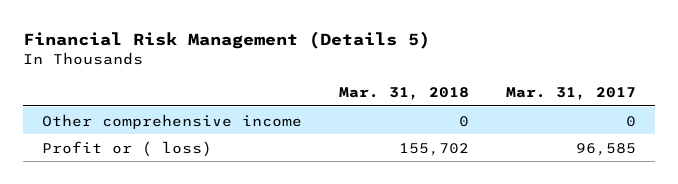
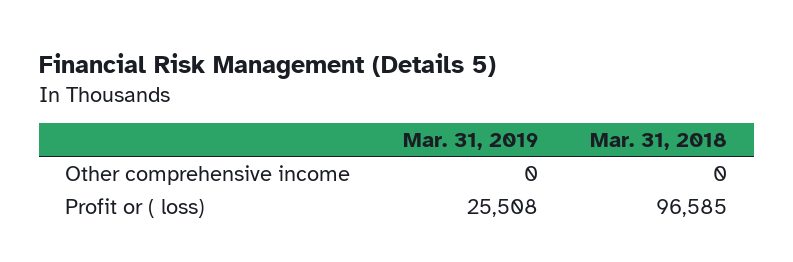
- | Mar. 31, 2018 | Mar. 31, 2017
+ | Mar. 31, 2019 | Mar. 31, 2018
- Profit or ( loss) | 155,702 | 96,585
+ Profit or ( loss) | 25,508 | 96,585

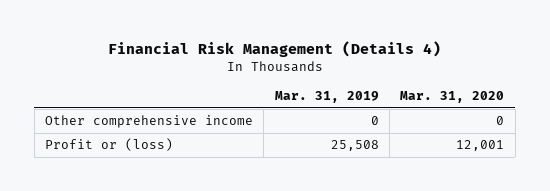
- Financial Risk Management (Details 5)
+ Financial Risk Management (Details 4)
- | Mar. 31, 2019 | Mar. 31, 2018
+ | Mar. 31, 2019 | Mar. 31, 2020
- Profit or ( loss) | 25,508 | 96,585
+ Profit or (loss) | 25,508 | 12,001

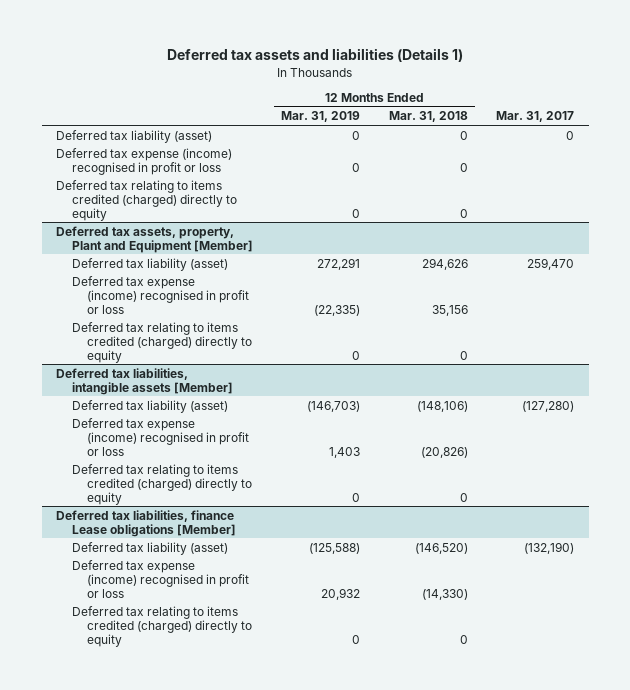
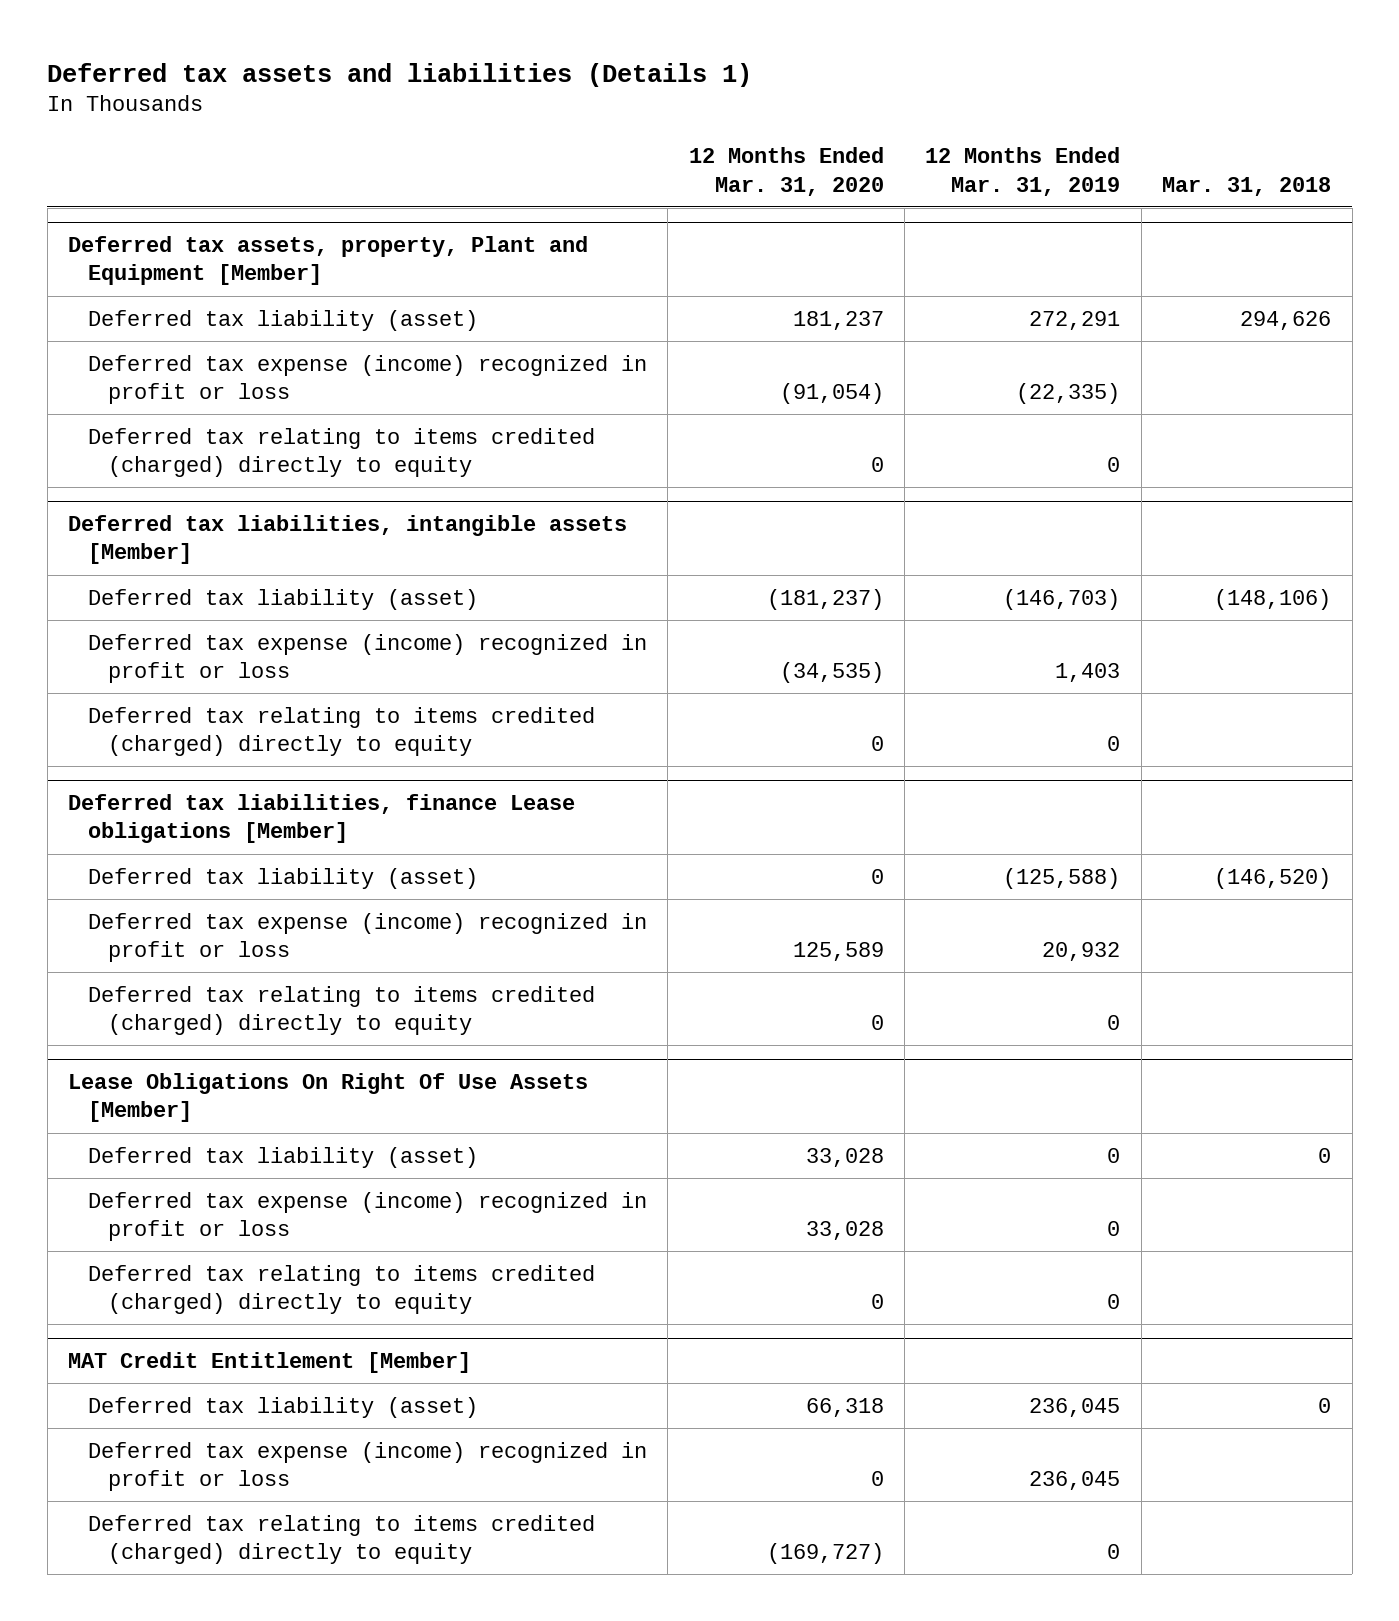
- | 12 Months Ended Mar. 31, 2019 | 12 Months Ended Mar. 31, 2018 | Mar. 31, 2017
+ | 12 Months Ended Mar. 31, 2020 | 12 Months Ended Mar. 31, 2019 | Mar. 31, 2018
- Deferred tax liability (asset) | 0 | 0 | 0
- Deferred tax expense (income) recognised in profit or loss | 0 | 0 |
- Deferred tax relating to items credited (charged) directly to equity | 0 | 0 |
@ Deferred tax assets, property, Plant and Equipment [Member]
- Deferred tax expense (income) recognised in profit or loss | (22,335) | 35,156 |
+ Deferred tax expense (income) recognized in profit or loss | (91,054) | (22,335) |
@ Deferred tax liabilities, intangible assets [Member]
- Deferred tax expense (income) recognised in profit or loss | 1,403 | (20,826) |
+ Deferred tax expense (income) recognized in profit or loss | (34,535) | 1,403 |
@ Deferred tax liabilities, finance Lease obligations [Member]
- Deferred tax expense (income) recognised in profit or loss | 20,932 | (14,330) |
+ Deferred tax expense (income) recognized in profit or loss | 125,589 | 20,932 |
+ Lease Obligations On Right Of Use Assets [Member]
+ Deferred tax liability (asset) | 33,028 | 0 | 0
+ Deferred tax expense (income) recognized in profit or loss | 33,028 | 0 |
+ Deferred tax relating to items credited (charged) directly to equity | 0 | 0 |
+ MAT Credit Entitlement [Member]
+ Deferred tax liability (asset) | 66,318 | 236,045 | 0
+ Deferred tax expense (income) recognized in profit or loss | 0 | 236,045 |
+ Deferred tax relating to items credited (charged) directly to equity | (169,727) | 0 |

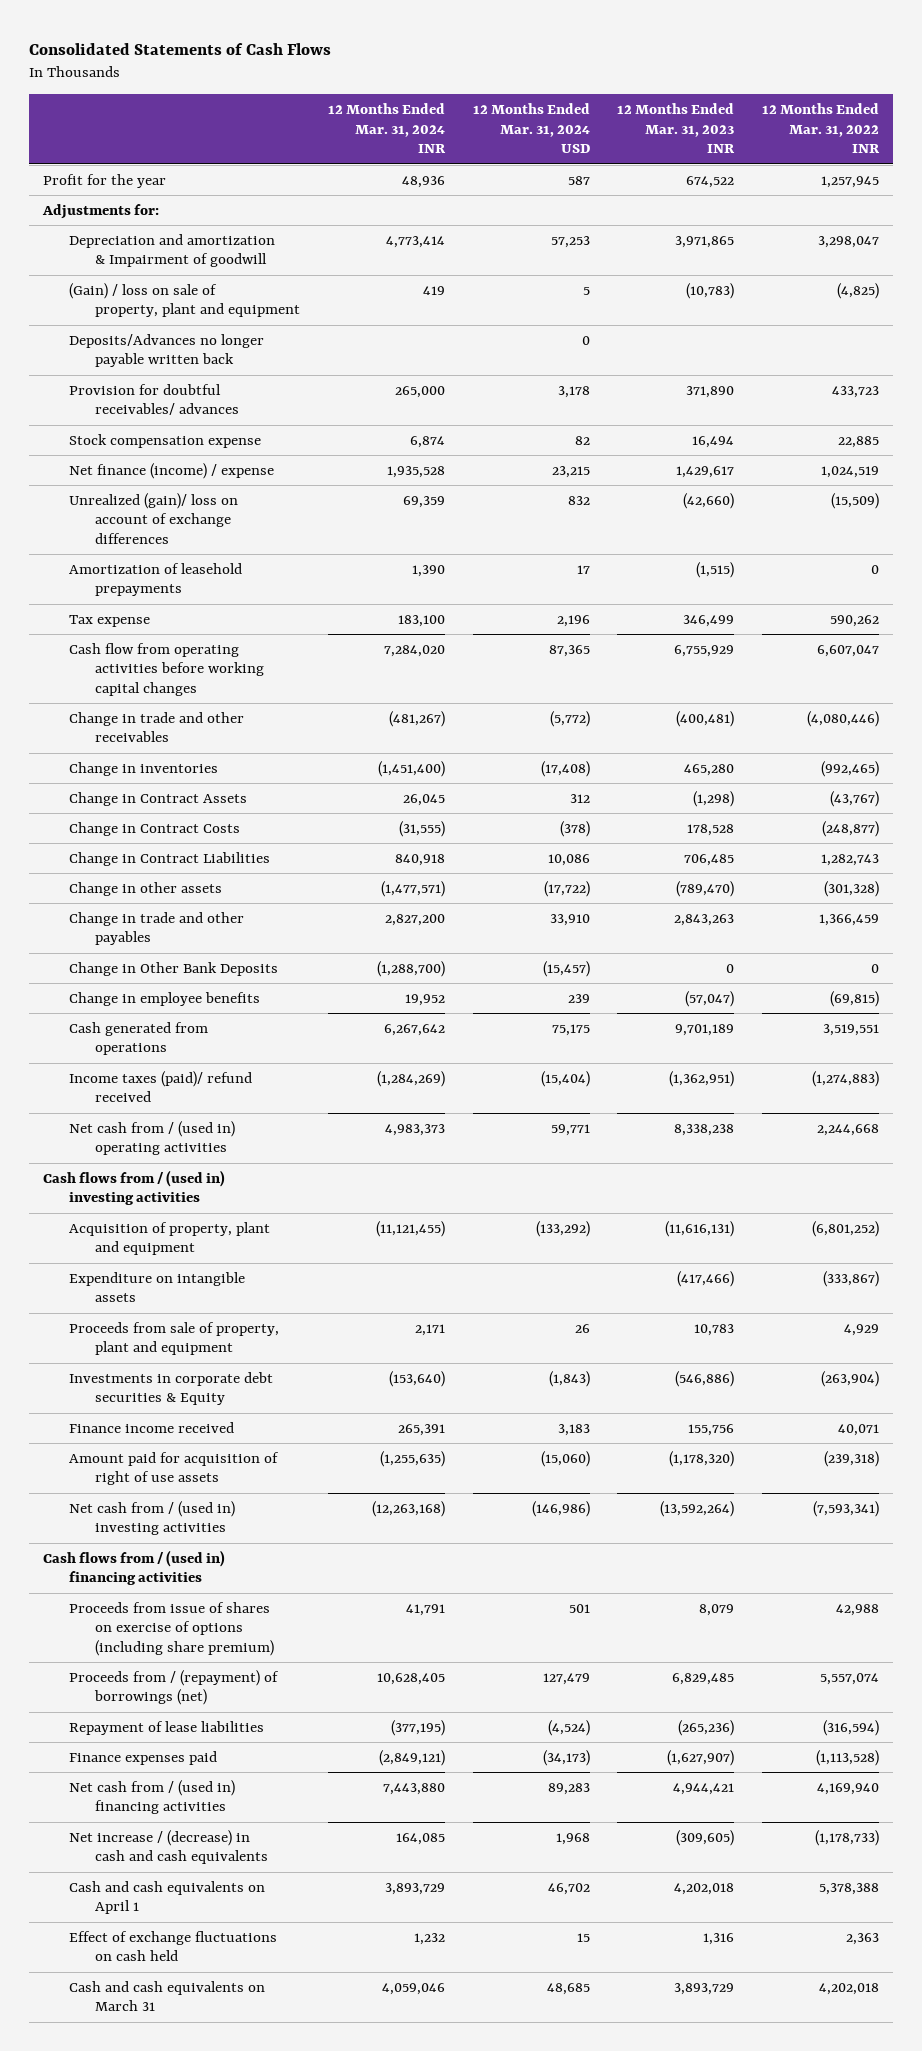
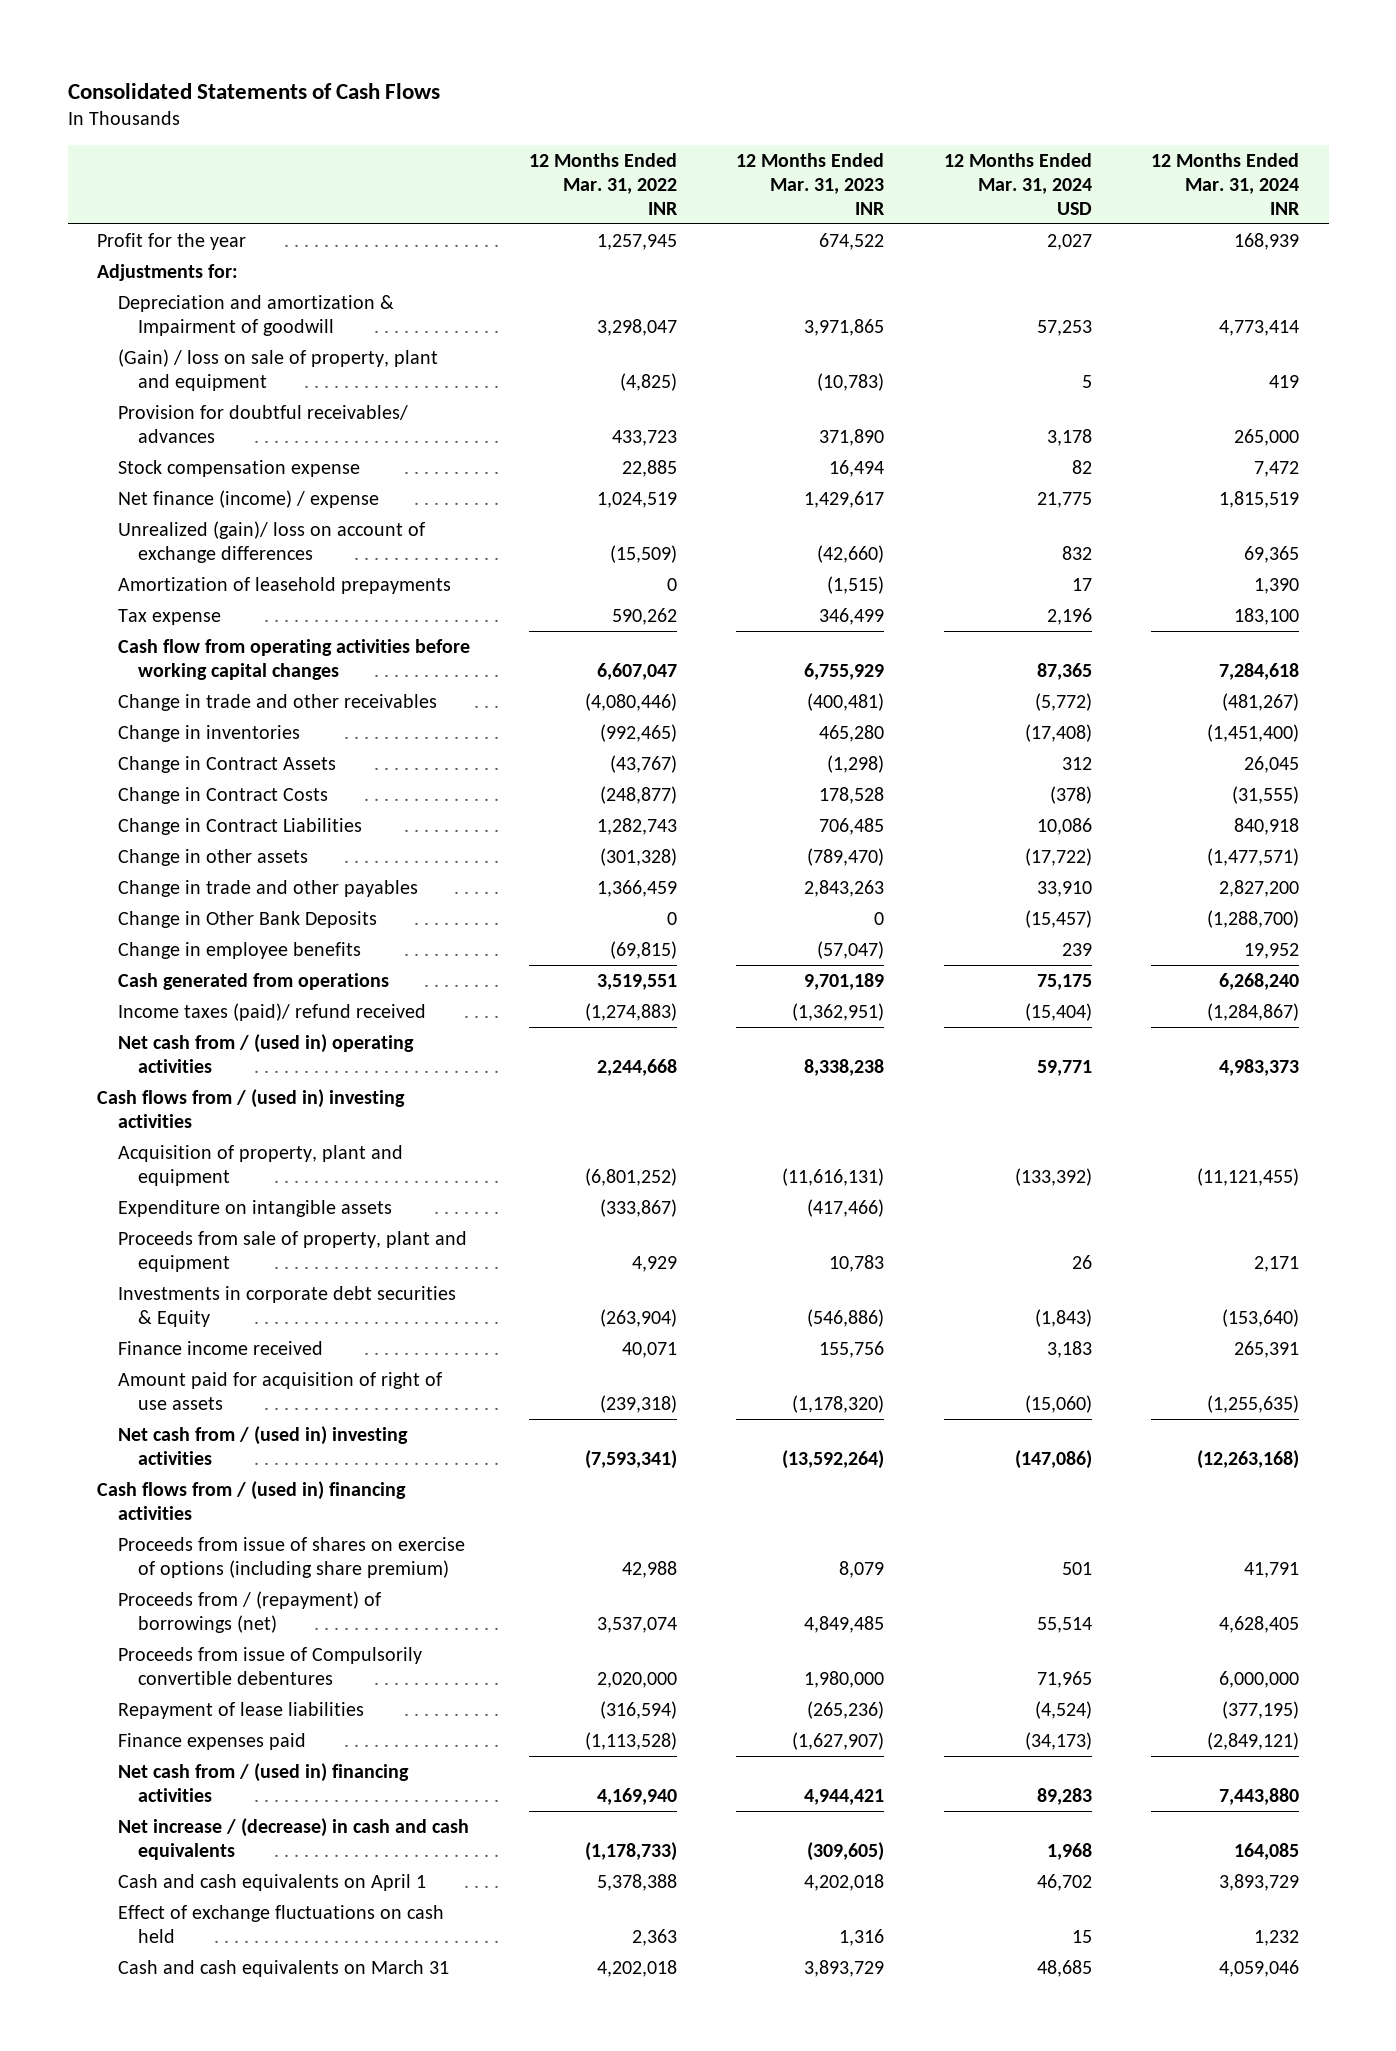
- | 12 Months Ended Mar. 31, 2024 INR | 12 Months Ended Mar. 31, 2024 USD | 12 Months Ended Mar. 31, 2023 INR | 12 Months Ended Mar. 31, 2022 INR
+ | 12 Months Ended Mar. 31, 2022 INR | 12 Months Ended Mar. 31, 2023 INR | 12 Months Ended Mar. 31, 2024 USD | 12 Months Ended Mar. 31, 2024 INR
- Profit for the year | 48,936 | 587 | 674,522 | 1,257,945
+ Profit for the year | 1,257,945 | 674,522 | 2,027 | 168,939
- Deposits/Advances no longer payable written back | | 0 | |
- Stock compensation expense | 6,874 | 82 | 16,494 | 22,885
- Net finance (income) / expense | 1,935,528 | 23,215 | 1,429,617 | 1,024,519
- Unrealized (gain)/ loss on account of exchange differences | 69,359 | 832 | (42,660) | (15,509)
+ Stock compensation expense | 22,885 | 16,494 | 82 | 7,472
+ Net finance (income) / expense | 1,024,519 | 1,429,617 | 21,775 | 1,815,519
+ Unrealized (gain)/ loss on account of exchange differences | (15,509) | (42,660) | 832 | 69,365
- Cash flow from operating activities before working capital changes | 7,284,020 | 87,365 | 6,755,929 | 6,607,047
+ Cash flow from operating activities before working capital changes | 6,607,047 | 6,755,929 | 87,365 | 7,284,618
- Cash generated from operations | 6,267,642 | 75,175 | 9,701,189 | 3,519,551
- Income taxes (paid)/ refund received | (1,284,269) | (15,404) | (1,362,951) | (1,274,883)
+ Cash generated from operations | 3,519,551 | 9,701,189 | 75,175 | 6,268,240
+ Income taxes (paid)/ refund received | (1,274,883) | (1,362,951) | (15,404) | (1,284,867)
- Acquisition of property, plant and equipment | (11,121,455) | (133,292) | (11,616,131) | (6,801,252)
+ Acquisition of property, plant and equipment | (6,801,252) | (11,616,131) | (133,392) | (11,121,455)
- Net cash from / (used in) investing activities | (12,263,168) | (146,986) | (13,592,264) | (7,593,341)
+ Net cash from / (used in) investing activities | (7,593,341) | (13,592,264) | (147,086) | (12,263,168)
- Proceeds from / (repayment) of borrowings (net) | 10,628,405 | 127,479 | 6,829,485 | 5,557,074
+ Proceeds from / (repayment) of borrowings (net) | 3,537,074 | 4,849,485 | 55,514 | 4,628,405
+ Proceeds from issue of Compulsorily convertible debentures | 2,020,000 | 1,980,000 | 71,965 | 6,000,000

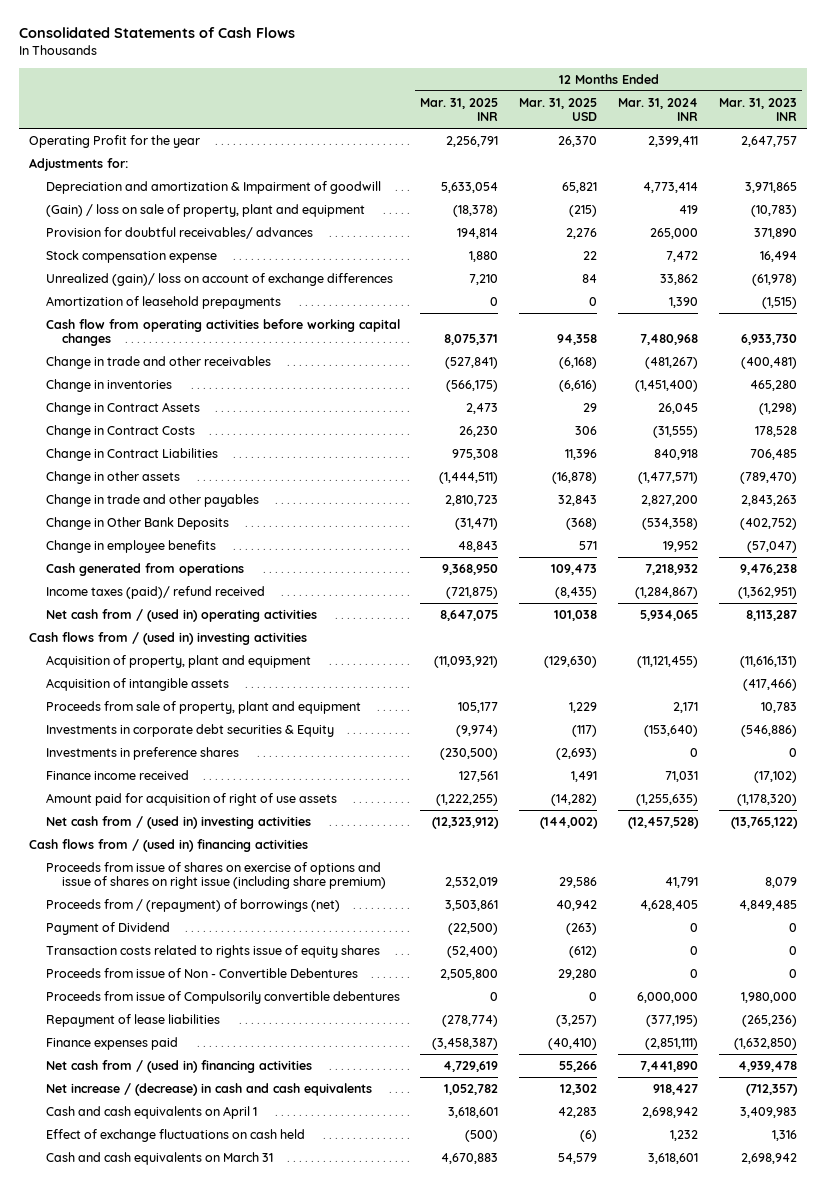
- | 12 Months Ended Mar. 31, 2022 INR | 12 Months Ended Mar. 31, 2023 INR | 12 Months Ended Mar. 31, 2024 USD | 12 Months Ended Mar. 31, 2024 INR
+ | 12 Months Ended Mar. 31, 2025 INR | 12 Months Ended Mar. 31, 2025 USD | 12 Months Ended Mar. 31, 2024 INR | 12 Months Ended Mar. 31, 2023 INR
- Profit for the year | 1,257,945 | 674,522 | 2,027 | 168,939
+ Operating Profit for the year | 2,256,791 | 26,370 | 2,399,411 | 2,647,757
- Net finance (income) / expense | 1,024,519 | 1,429,617 | 21,775 | 1,815,519
- Unrealized (gain)/ loss on account of exchange differences | (15,509) | (42,660) | 832 | 69,365
+ Unrealized (gain)/ loss on account of exchange differences | 7,210 | 84 | 33,862 | (61,978)
- Tax expense | 590,262 | 346,499 | 2,196 | 183,100
- Cash flow from operating activities before working capital changes | 6,607,047 | 6,755,929 | 87,365 | 7,284,618
+ Cash flow from operating activities before working capital changes | 8,075,371 | 94,358 | 7,480,968 | 6,933,730
- Change in Other Bank Deposits | 0 | 0 | (15,457) | (1,288,700)
+ Change in Other Bank Deposits | (31,471) | (368) | (534,358) | (402,752)
- Cash generated from operations | 3,519,551 | 9,701,189 | 75,175 | 6,268,240
+ Cash generated from operations | 9,368,950 | 109,473 | 7,218,932 | 9,476,238
- Net cash from / (used in) operating activities | 2,244,668 | 8,338,238 | 59,771 | 4,983,373
+ Net cash from / (used in) operating activities | 8,647,075 | 101,038 | 5,934,065 | 8,113,287
- Expenditure on intangible assets | (333,867) | (417,466) | |
+ Acquisition of intangible assets | | | | (417,466)
- Finance income received | 40,071 | 155,756 | 3,183 | 265,391
+ Investments in preference shares | (230,500) | (2,693) | 0 | 0
+ Finance income received | 127,561 | 1,491 | 71,031 | (17,102)
- Net cash from / (used in) investing activities | (7,593,341) | (13,592,264) | (147,086) | (12,263,168)
+ Net cash from / (used in) investing activities | (12,323,912) | (144,002) | (12,457,528) | (13,765,122)
- Proceeds from issue of shares on exercise of options (including share premium) | 42,988 | 8,079 | 501 | 41,791
+ Proceeds from issue of shares on exercise of options and issue of shares on right issue (including share premium) | 2,532,019 | 29,586 | 41,791 | 8,079
+ Payment of Dividend | (22,500) | (263) | 0 | 0
+ Transaction costs related to rights issue of equity shares | (52,400) | (612) | 0 | 0
+ Proceeds from issue of Non - Convertible Debentures | 2,505,800 | 29,280 | 0 | 0
- Finance expenses paid | (1,113,528) | (1,627,907) | (34,173) | (2,849,121)
- Net cash from / (used in) financing activities | 4,169,940 | 4,944,421 | 89,283 | 7,443,880
- Net increase / (decrease) in cash and cash equivalents | (1,178,733) | (309,605) | 1,968 | 164,085
- Cash and cash equivalents on April 1 | 5,378,388 | 4,202,018 | 46,702 | 3,893,729
+ Finance expenses paid | (3,458,387) | (40,410) | (2,851,111) | (1,632,850)
+ Net cash from / (used in) financing activities | 4,729,619 | 55,266 | 7,441,890 | 4,939,478
+ Net increase / (decrease) in cash and cash equivalents | 1,052,782 | 12,302 | 918,427 | (712,357)
+ Cash and cash equivalents on April 1 | 3,618,601 | 42,283 | 2,698,942 | 3,409,983
- Cash and cash equivalents on March 31 | 4,202,018 | 3,893,729 | 48,685 | 4,059,046
+ Cash and cash equivalents on March 31 | 4,670,883 | 54,579 | 3,618,601 | 2,698,942

